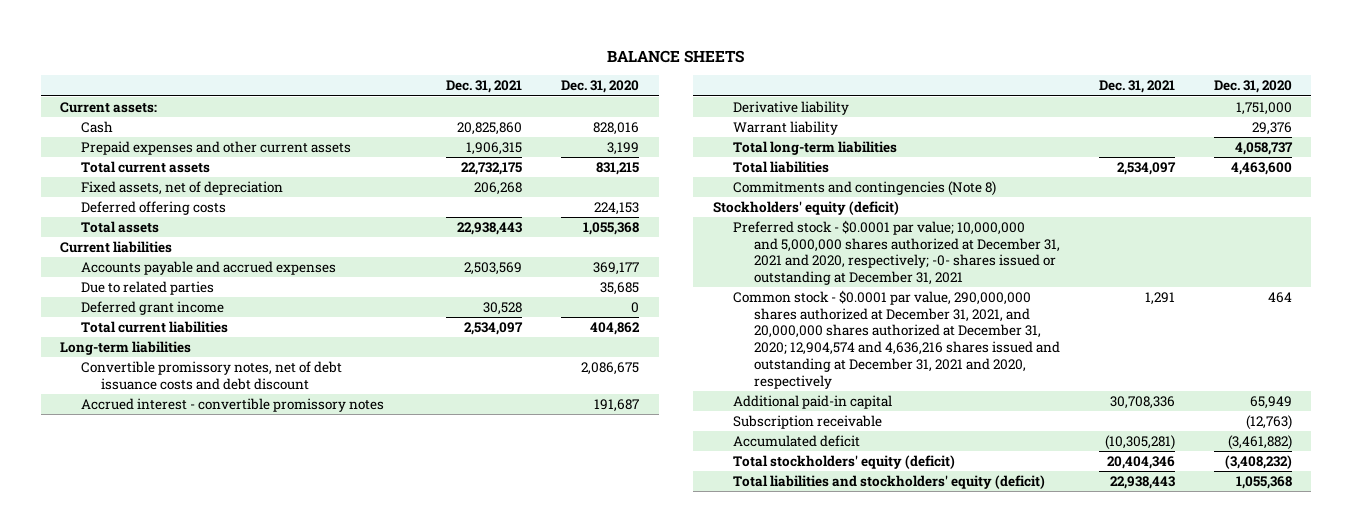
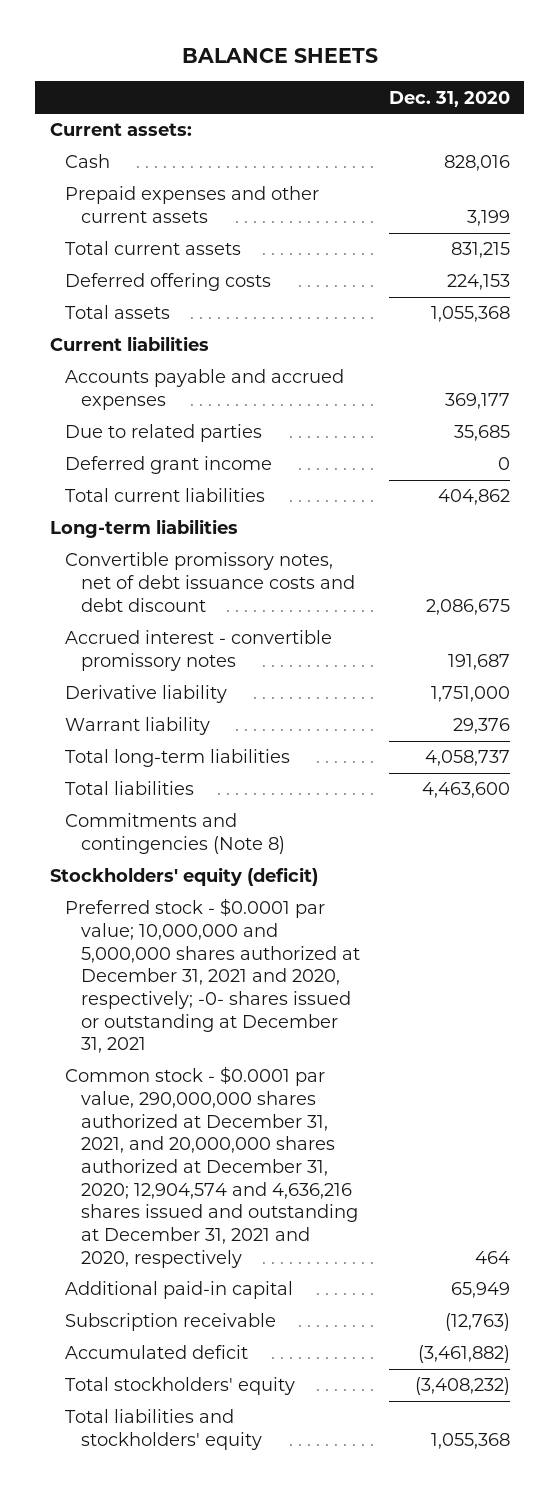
- | Dec. 31, 2021 | Dec. 31, 2020
+ | Dec. 31, 2020
- Fixed assets, net of depreciation | 206,268 |
- Total stockholders' equity (deficit) | 20,404,346 | (3,408,232)
- Total liabilities and stockholders' equity (deficit) | 22,938,443 | 1,055,368
+ Total stockholders' equity | (3,408,232)
+ Total liabilities and stockholders' equity | 1,055,368

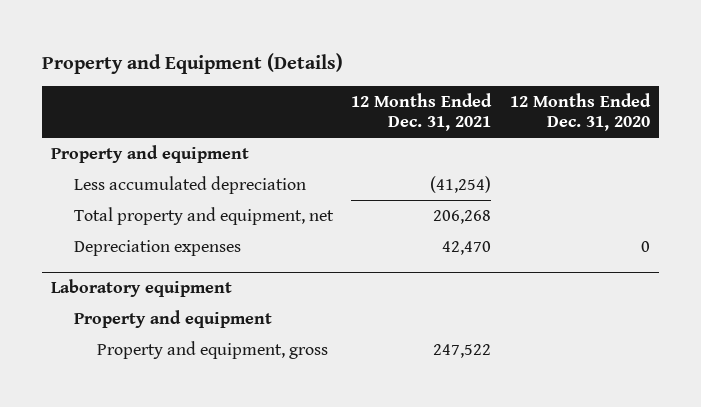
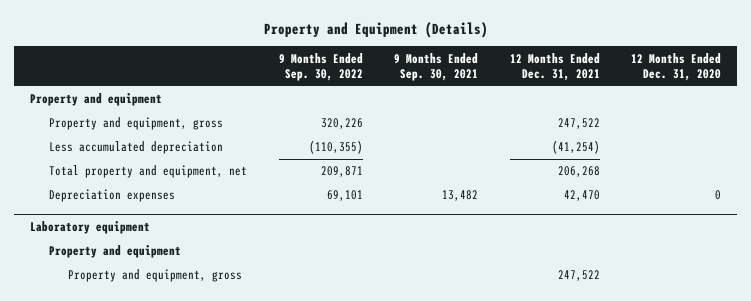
- | 12 Months Ended Dec. 31, 2021 | 12 Months Ended Dec. 31, 2020
+ | 9 Months Ended Sep. 30, 2022 | 9 Months Ended Sep. 30, 2021 | 12 Months Ended Dec. 31, 2021 | 12 Months Ended Dec. 31, 2020
+ Property and equipment, gross | 320,226 | | 247,522 |

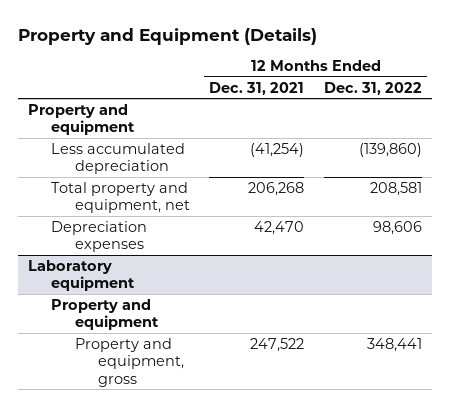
- | 9 Months Ended Sep. 30, 2022 | 9 Months Ended Sep. 30, 2021 | 12 Months Ended Dec. 31, 2021 | 12 Months Ended Dec. 31, 2020
+ | 12 Months Ended Dec. 31, 2021 | 12 Months Ended Dec. 31, 2022
- Property and equipment, gross | 320,226 | | 247,522 |

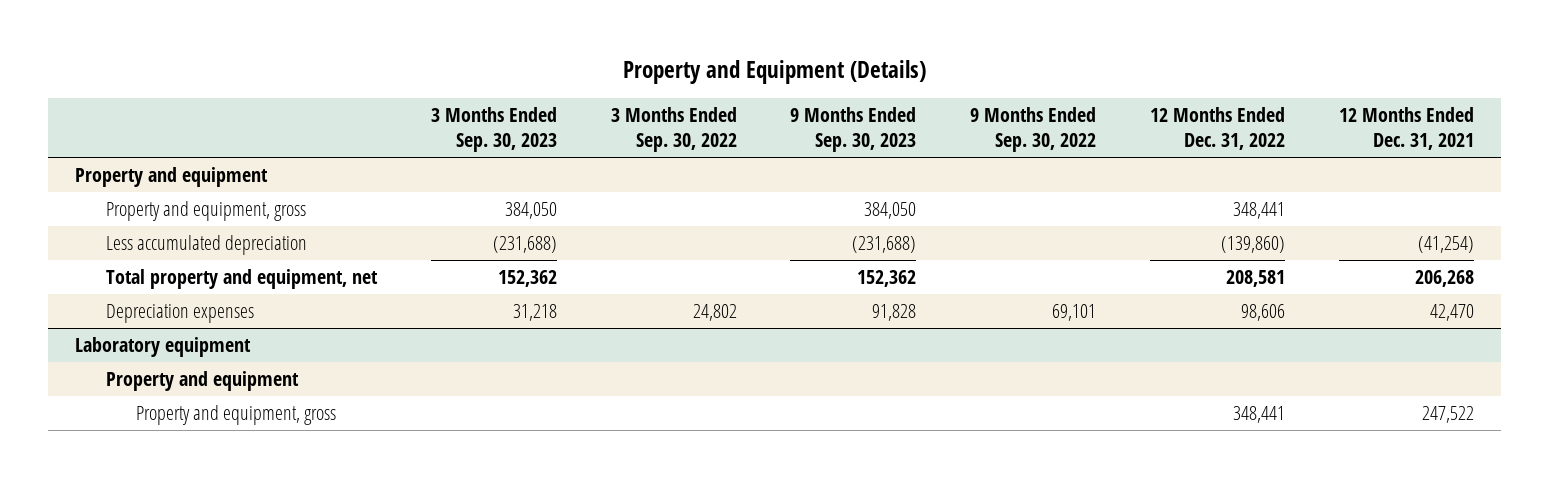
- | 12 Months Ended Dec. 31, 2021 | 12 Months Ended Dec. 31, 2022
+ | 3 Months Ended Sep. 30, 2023 | 3 Months Ended Sep. 30, 2022 | 9 Months Ended Sep. 30, 2023 | 9 Months Ended Sep. 30, 2022 | 12 Months Ended Dec. 31, 2022 | 12 Months Ended Dec. 31, 2021
+ Property and equipment, gross | 384,050 | | 384,050 | | 348,441 |

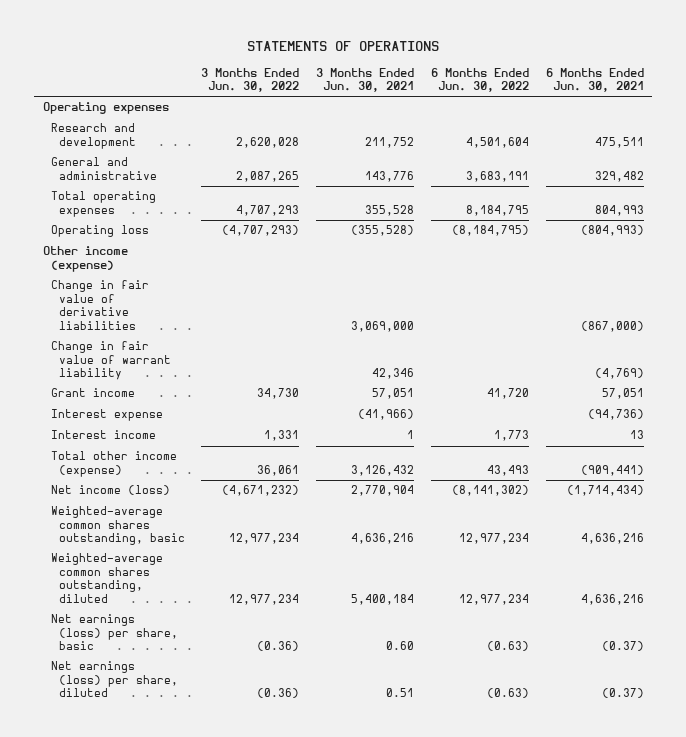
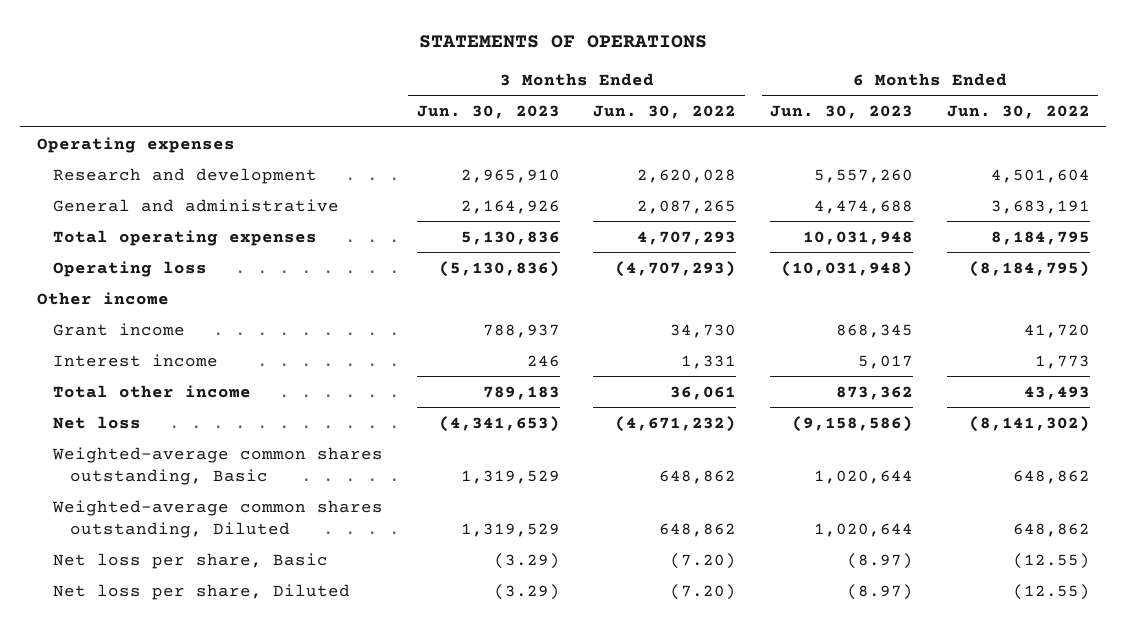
- | 3 Months Ended Jun. 30, 2022 | 3 Months Ended Jun. 30, 2021 | 6 Months Ended Jun. 30, 2022 | 6 Months Ended Jun. 30, 2021
+ | 3 Months Ended Jun. 30, 2023 | 3 Months Ended Jun. 30, 2022 | 6 Months Ended Jun. 30, 2023 | 6 Months Ended Jun. 30, 2022
- Other income (expense)
- Change in fair value of derivative liabilities | | 3,069,000 | | (867,000)
- Change in fair value of warrant liability | | 42,346 | | (4,769)
+ Other income
- Interest expense | | (41,966) | | (94,736)
- Total other income (expense) | 36,061 | 3,126,432 | 43,493 | (909,441)
- Net income (loss) | (4,671,232) | 2,770,904 | (8,141,302) | (1,714,434)
- Weighted-average common shares outstanding, basic | 12,977,234 | 4,636,216 | 12,977,234 | 4,636,216
- Weighted-average common shares outstanding, diluted | 12,977,234 | 5,400,184 | 12,977,234 | 4,636,216
- Net earnings (loss) per share, basic | (0.36) | 0.60 | (0.63) | (0.37)
- Net earnings (loss) per share, diluted | (0.36) | 0.51 | (0.63) | (0.37)
+ Total other income | 789,183 | 36,061 | 873,362 | 43,493
+ Net loss | (4,341,653) | (4,671,232) | (9,158,586) | (8,141,302)
+ Weighted-average common shares outstanding, Basic | 1,319,529 | 648,862 | 1,020,644 | 648,862
+ Weighted-average common shares outstanding, Diluted | 1,319,529 | 648,862 | 1,020,644 | 648,862
+ Net loss per share, Basic | (3.29) | (7.20) | (8.97) | (12.55)
+ Net loss per share, Diluted | (3.29) | (7.20) | (8.97) | (12.55)

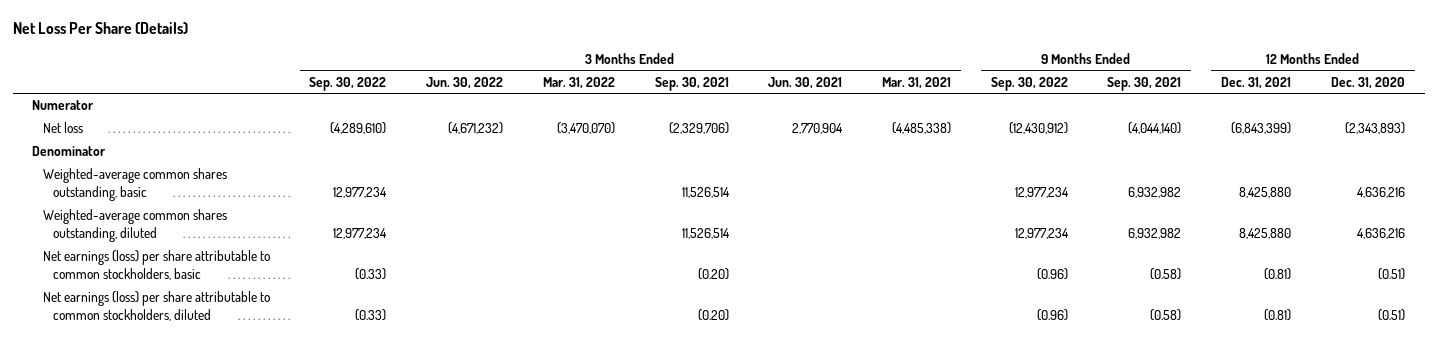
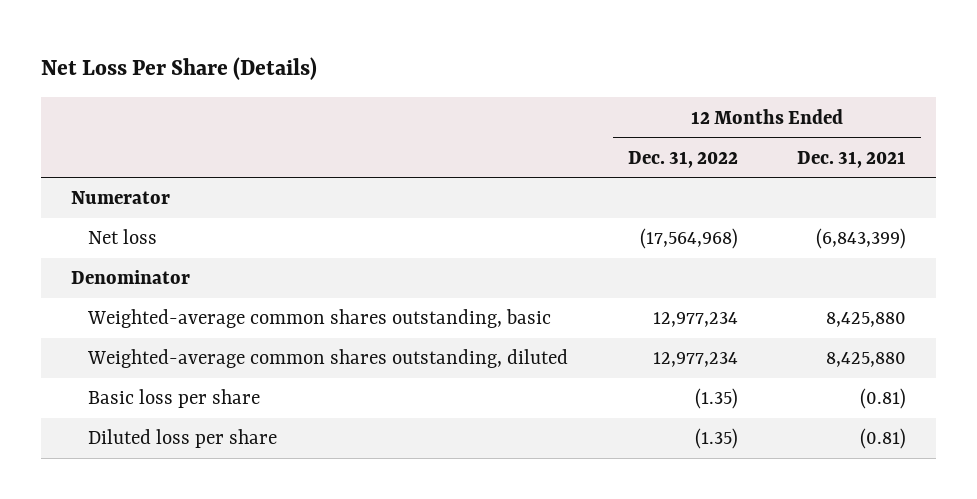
- | 3 Months Ended Sep. 30, 2022 | 3 Months Ended Jun. 30, 2022 | 3 Months Ended Mar. 31, 2022 | 3 Months Ended Sep. 30, 2021 | 3 Months Ended Jun. 30, 2021 | 3 Months Ended Mar. 31, 2021 | 9 Months Ended Sep. 30, 2022 | 9 Months Ended Sep. 30, 2021 | 12 Months Ended Dec. 31, 2021 | 12 Months Ended Dec. 31, 2020
+ | 12 Months Ended Dec. 31, 2022 | 12 Months Ended Dec. 31, 2021
- Net earnings (loss) per share attributable to common stockholders, basic | (0.33) | | | (0.20) | | | (0.96) | (0.58) | (0.81) | (0.51)
- Net earnings (loss) per share attributable to common stockholders, diluted | (0.33) | | | (0.20) | | | (0.96) | (0.58) | (0.81) | (0.51)
+ Basic loss per share | (1.35) | (0.81)
+ Diluted loss per share | (1.35) | (0.81)

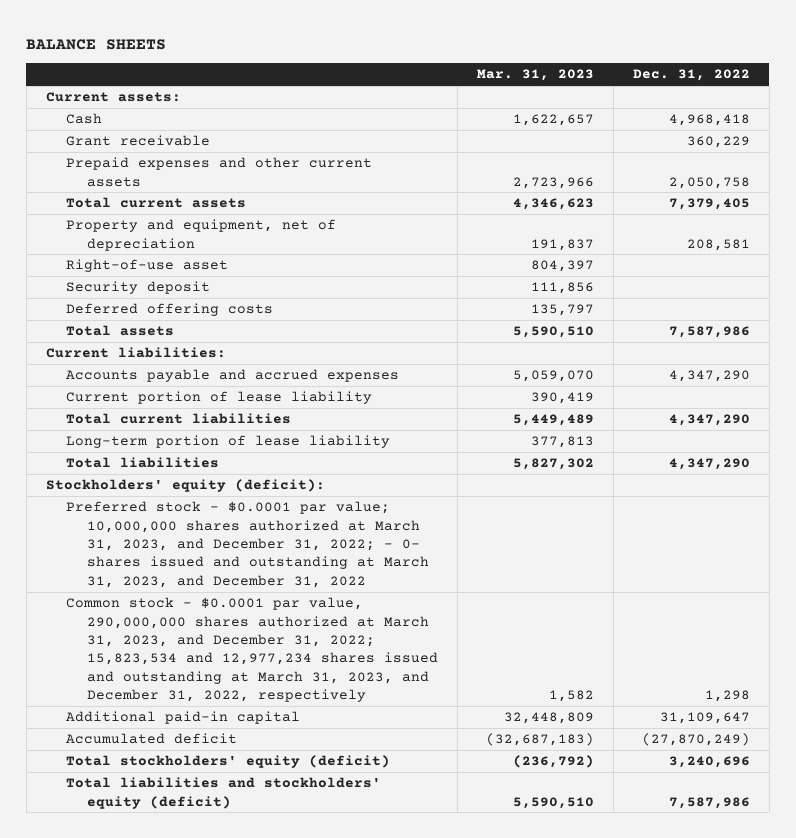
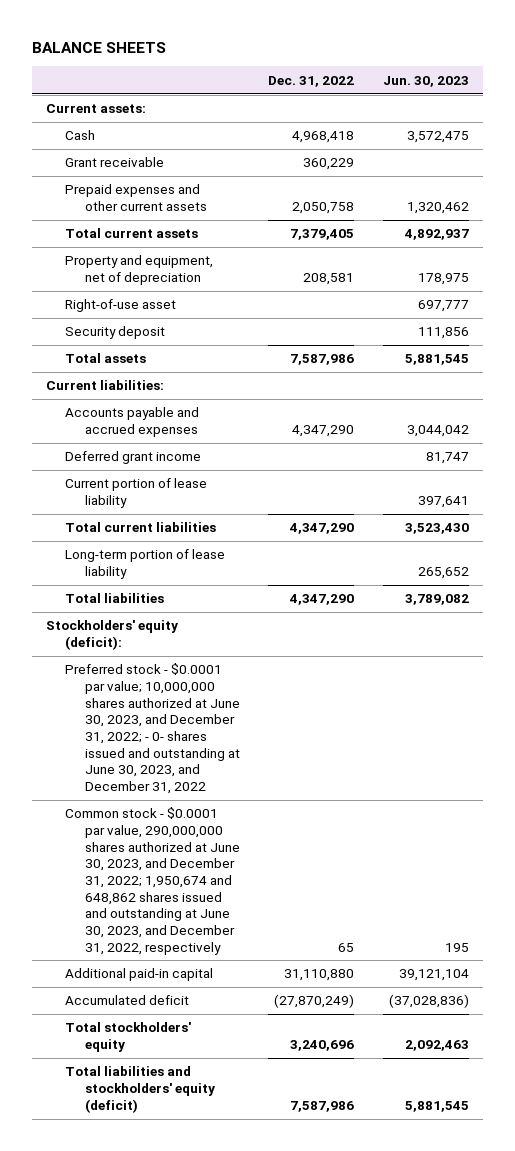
- | Mar. 31, 2023 | Dec. 31, 2022
+ | Dec. 31, 2022 | Jun. 30, 2023
- Deferred offering costs | 135,797 |
+ Deferred grant income | | 81,747
- Preferred stock - $0.0001 par value; 10,000,000 shares authorized at March 31, 2023, and December 31, 2022; - 0- shares issued and outstanding at March 31, 2023, and December 31, 2022
- Common stock - $0.0001 par value, 290,000,000 shares authorized at March 31, 2023, and December 31, 2022; 15,823,534 and 12,977,234 shares issued and outstanding at March 31, 2023, and December 31, 2022, respectively | 1,582 | 1,298
- Additional paid-in capital | 32,448,809 | 31,109,647
+ Preferred stock - $0.0001 par value; 10,000,000 shares authorized at June 30, 2023, and December 31, 2022; - 0- shares issued and outstanding at June 30, 2023, and December 31, 2022
+ Common stock - $0.0001 par value, 290,000,000 shares authorized at June 30, 2023, and December 31, 2022; 1,950,674 and 648,862 shares issued and outstanding at June 30, 2023, and December 31, 2022, respectively | 65 | 195
+ Additional paid-in capital | 31,110,880 | 39,121,104
- Total stockholders' equity (deficit) | (236,792) | 3,240,696
+ Total stockholders' equity | 3,240,696 | 2,092,463

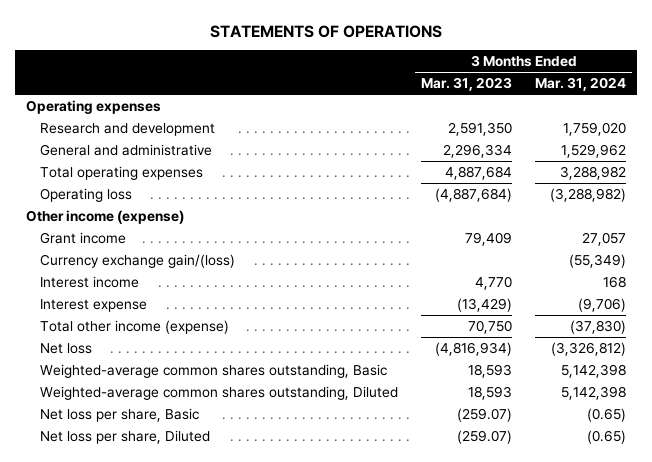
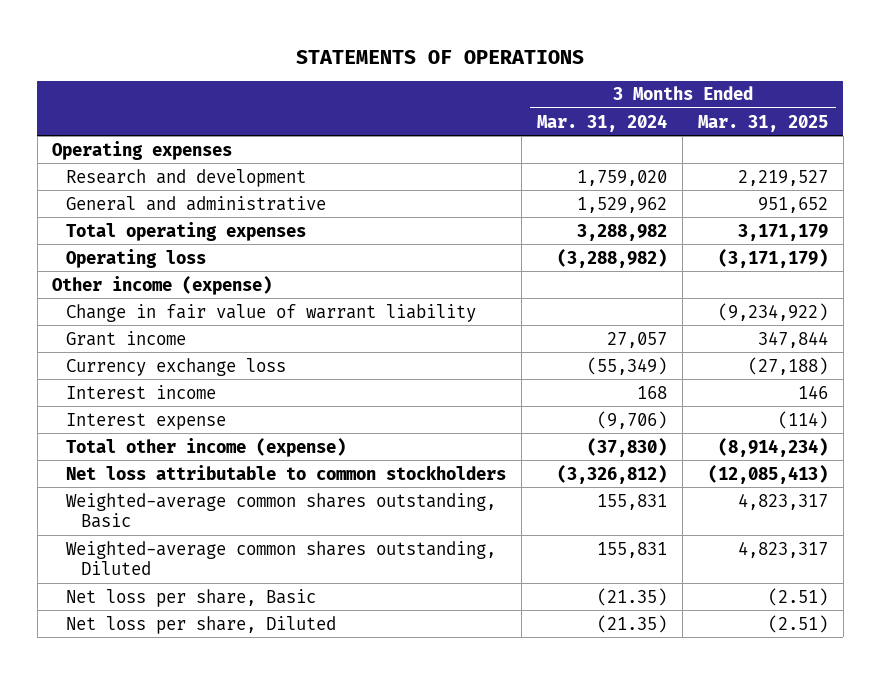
- | 3 Months Ended Mar. 31, 2023 | 3 Months Ended Mar. 31, 2024
+ | 3 Months Ended Mar. 31, 2024 | 3 Months Ended Mar. 31, 2025
+ Change in fair value of warrant liability | | (9,234,922)
- Currency exchange gain/(loss) | | (55,349)
+ Currency exchange loss | (55,349) | (27,188)
- Net loss | (4,816,934) | (3,326,812)
- Weighted-average common shares outstanding, Basic | 18,593 | 5,142,398
- Weighted-average common shares outstanding, Diluted | 18,593 | 5,142,398
- Net loss per share, Basic | (259.07) | (0.65)
- Net loss per share, Diluted | (259.07) | (0.65)
+ Net loss attributable to common stockholders | (3,326,812) | (12,085,413)
+ Weighted-average common shares outstanding, Basic | 155,831 | 4,823,317
+ Weighted-average common shares outstanding, Diluted | 155,831 | 4,823,317
+ Net loss per share, Basic | (21.35) | (2.51)
+ Net loss per share, Diluted | (21.35) | (2.51)

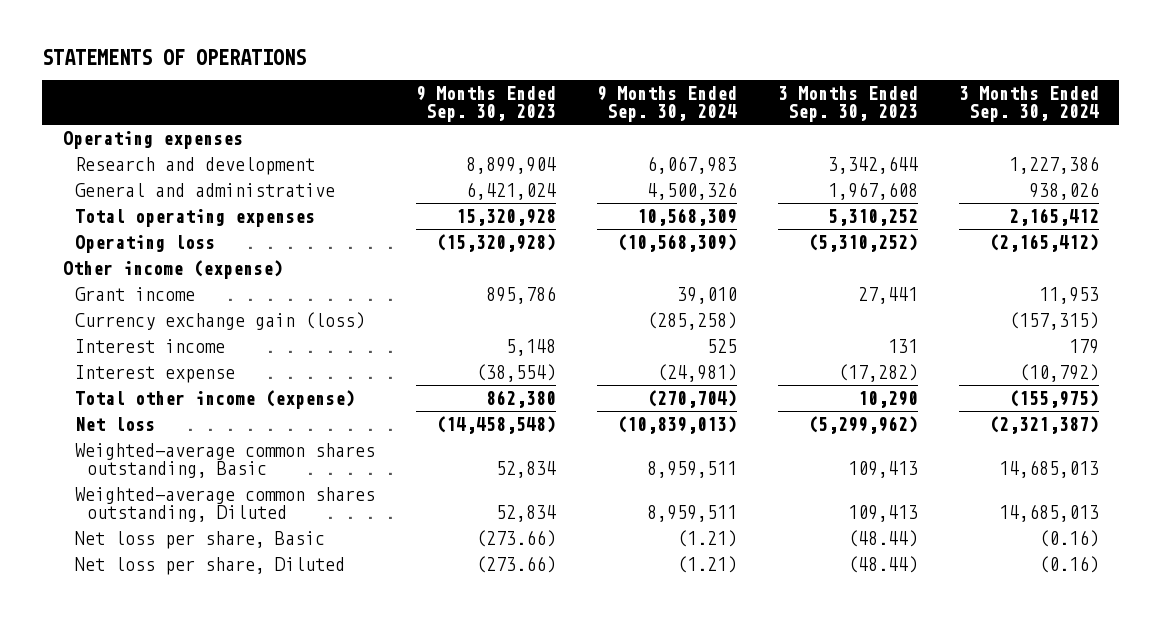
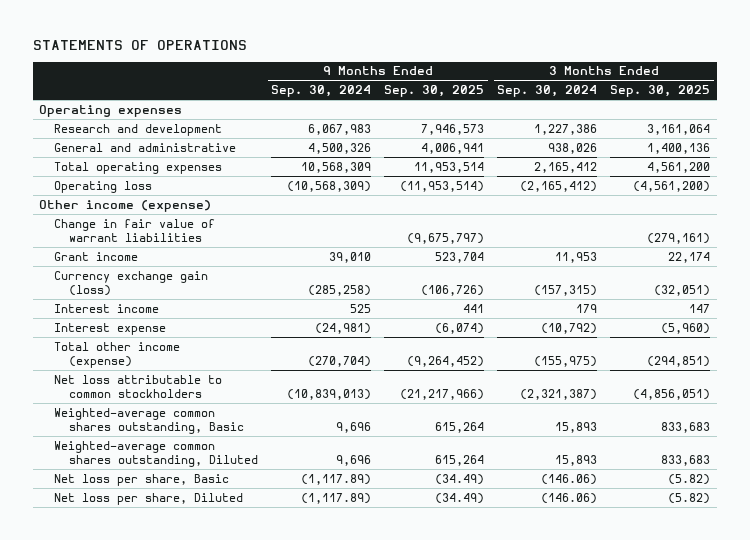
- | 9 Months Ended Sep. 30, 2023 | 9 Months Ended Sep. 30, 2024 | 3 Months Ended Sep. 30, 2023 | 3 Months Ended Sep. 30, 2024
+ | 9 Months Ended Sep. 30, 2024 | 9 Months Ended Sep. 30, 2025 | 3 Months Ended Sep. 30, 2024 | 3 Months Ended Sep. 30, 2025
+ Change in fair value of warrant liabilities | | (9,675,797) | | (279,161)
- Net loss | (14,458,548) | (10,839,013) | (5,299,962) | (2,321,387)
- Weighted-average common shares outstanding, Basic | 52,834 | 8,959,511 | 109,413 | 14,685,013
- Weighted-average common shares outstanding, Diluted | 52,834 | 8,959,511 | 109,413 | 14,685,013
- Net loss per share, Basic | (273.66) | (1.21) | (48.44) | (0.16)
- Net loss per share, Diluted | (273.66) | (1.21) | (48.44) | (0.16)
+ Net loss attributable to common stockholders | (10,839,013) | (21,217,966) | (2,321,387) | (4,856,051)
+ Weighted-average common shares outstanding, Basic | 9,696 | 615,264 | 15,893 | 833,683
+ Weighted-average common shares outstanding, Diluted | 9,696 | 615,264 | 15,893 | 833,683
+ Net loss per share, Basic | (1,117.89) | (34.49) | (146.06) | (5.82)
+ Net loss per share, Diluted | (1,117.89) | (34.49) | (146.06) | (5.82)

